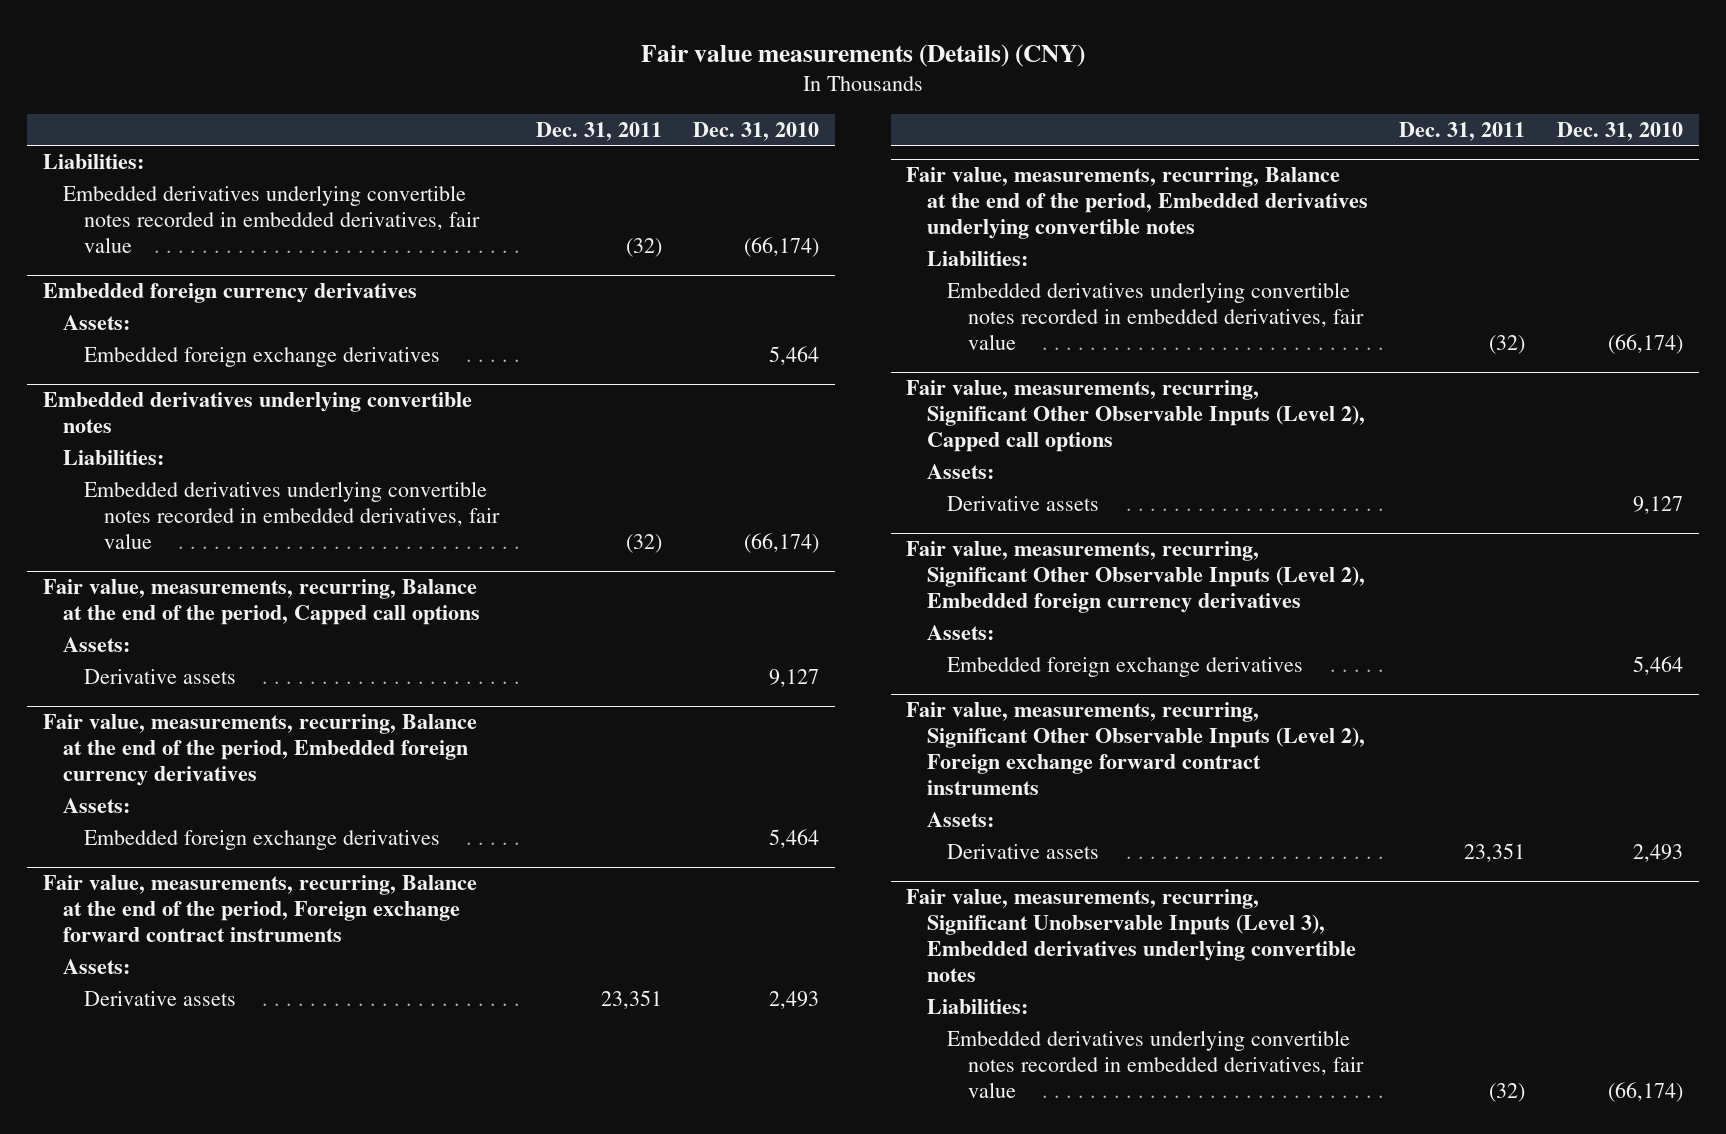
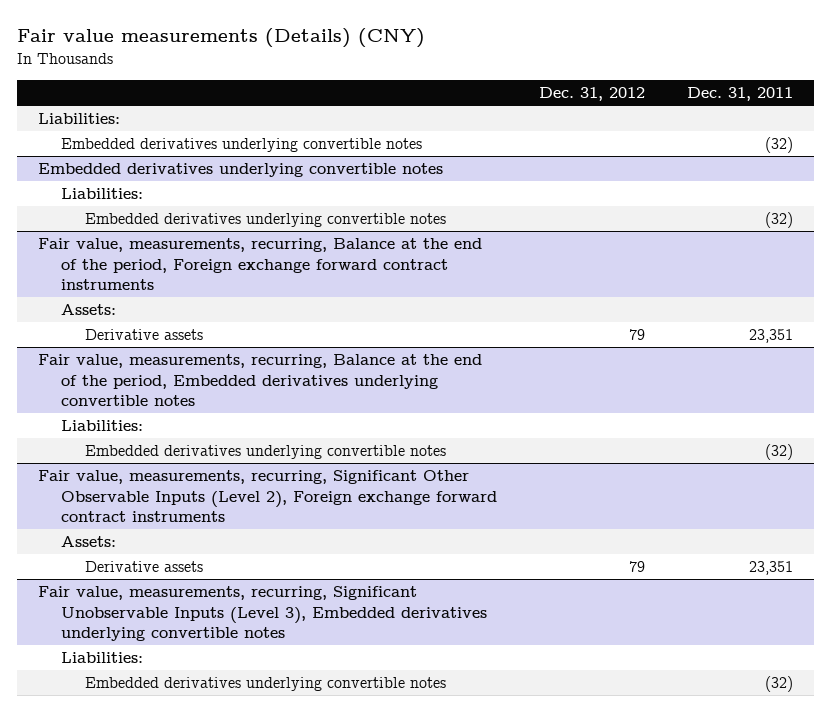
- | Dec. 31, 2011 | Dec. 31, 2010
+ | Dec. 31, 2012 | Dec. 31, 2011
- Embedded derivatives underlying convertible notes recorded in embedded derivatives, fair value | (32) | (66,174)
- Embedded foreign currency derivatives
- Assets:
- Embedded foreign exchange derivatives | | 5,464
+ Embedded derivatives underlying convertible notes | | (32)
@ Embedded derivatives underlying convertible notes
- Embedded derivatives underlying convertible notes recorded in embedded derivatives, fair value | (32) | (66,174)
- Fair value, measurements, recurring, Balance at the end of the period, Capped call options
- Assets:
- Derivative assets | | 9,127
- Fair value, measurements, recurring, Balance at the end of the period, Embedded foreign currency derivatives
- Assets:
- Embedded foreign exchange derivatives | | 5,464
@ Embedded derivatives underlying convertible notes
+ Embedded derivatives underlying convertible notes | | (32)
@ Fair value, measurements, recurring, Balance at the end of the period, Embedded derivatives underlying convertible notes
- Embedded derivatives underlying convertible notes recorded in embedded derivatives, fair value | (32) | (66,174)
- Fair value, measurements, recurring, Significant Other Observable Inputs (Level 2), Capped call options
- Assets:
- Derivative assets | | 9,127
- Fair value, measurements, recurring, Significant Other Observable Inputs (Level 2), Embedded foreign currency derivatives
- Assets:
- Embedded foreign exchange derivatives | | 5,464
@ Fair value, measurements, recurring, Balance at the end of the period, Embedded derivatives underlying convertible notes
+ Embedded derivatives underlying convertible notes | | (32)
@ Fair value, measurements, recurring, Significant Unobservable Inputs (Level 3), Embedded derivatives underlying convertible notes
- Embedded derivatives underlying convertible notes recorded in embedded derivatives, fair value | (32) | (66,174)
+ Embedded derivatives underlying convertible notes | | (32)

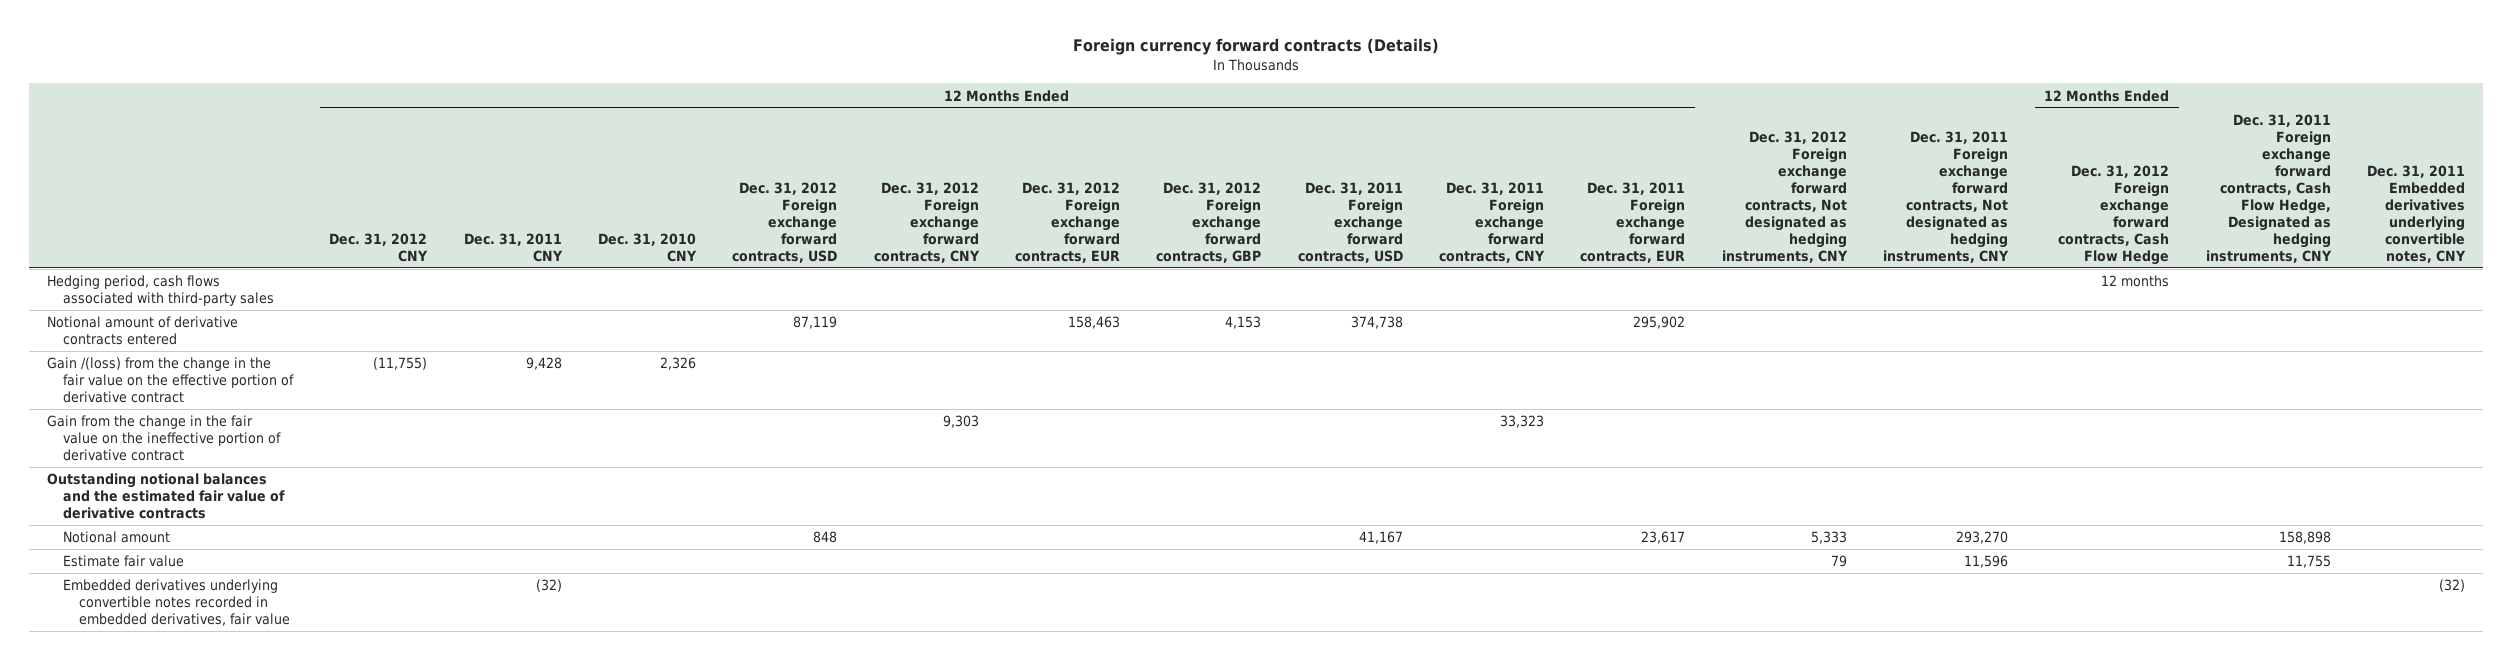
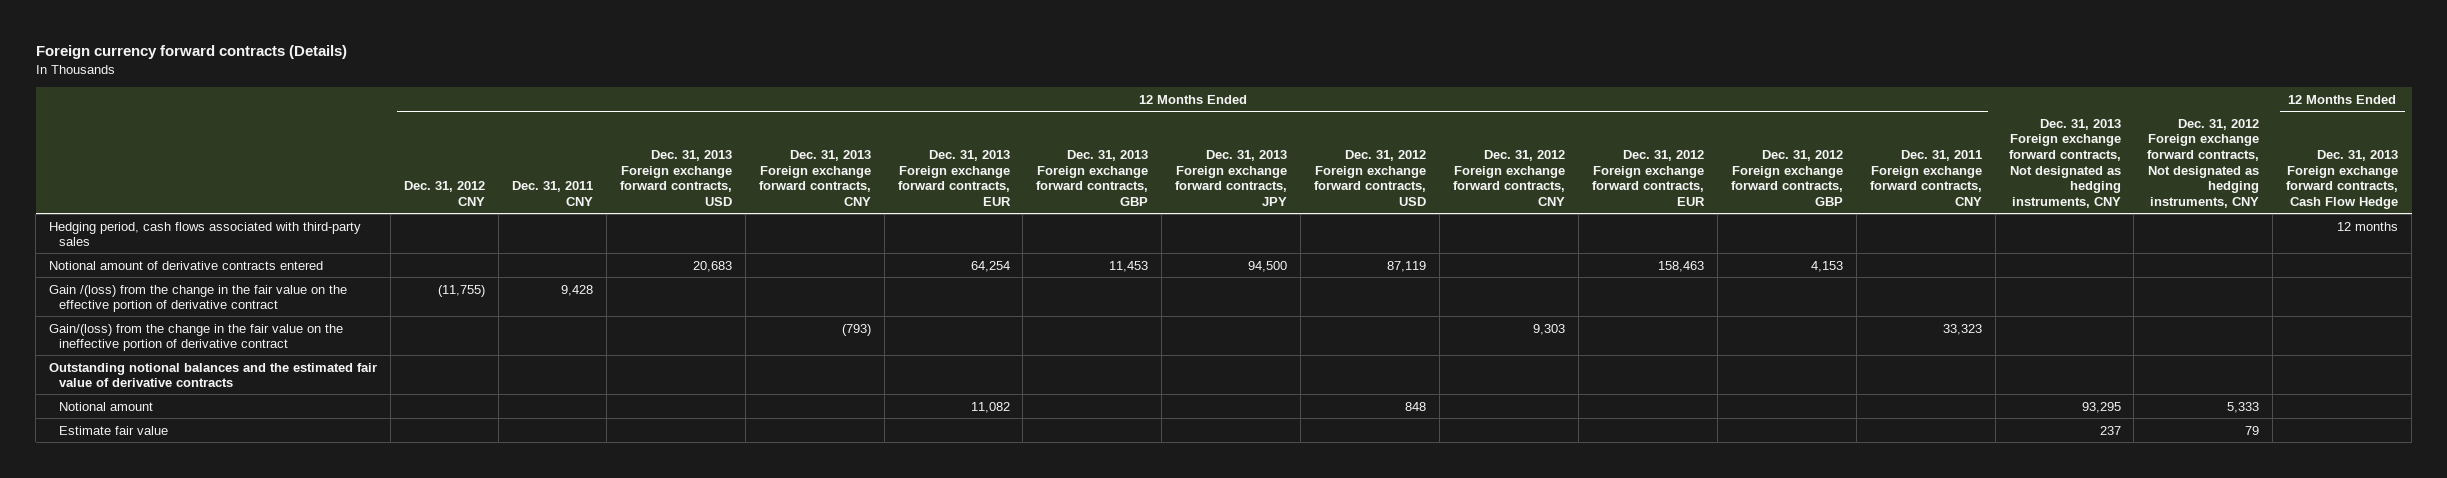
- | 12 Months Ended Dec. 31, 2012 CNY | 12 Months Ended Dec. 31, 2011 CNY | 12 Months Ended Dec. 31, 2010 CNY | 12 Months Ended Dec. 31, 2012 Foreign exchange forward contracts, USD | 12 Months Ended Dec. 31, 2012 Foreign exchange forward contracts, CNY | 12 Months Ended Dec. 31, 2012 Foreign exchange forward contracts, EUR | 12 Months Ended Dec. 31, 2012 Foreign exchange forward contracts, GBP | 12 Months Ended Dec. 31, 2011 Foreign exchange forward contracts, USD | 12 Months Ended Dec. 31, 2011 Foreign exchange forward contracts, CNY | 12 Months Ended Dec. 31, 2011 Foreign exchange forward contracts, EUR | Dec. 31, 2012 Foreign exchange forward contracts, Not designated as hedging instruments, CNY | Dec. 31, 2011 Foreign exchange forward contracts, Not designated as hedging instruments, CNY | 12 Months Ended Dec. 31, 2012 Foreign exchange forward contracts, Cash Flow Hedge | Dec. 31, 2011 Foreign exchange forward contracts, Cash Flow Hedge, Designated as hedging instruments, CNY | Dec. 31, 2011 Embedded derivatives underlying convertible notes, CNY
+ | 12 Months Ended Dec. 31, 2012 CNY | 12 Months Ended Dec. 31, 2011 CNY | 12 Months Ended Dec. 31, 2013 Foreign exchange forward contracts, USD | 12 Months Ended Dec. 31, 2013 Foreign exchange forward contracts, CNY | 12 Months Ended Dec. 31, 2013 Foreign exchange forward contracts, EUR | 12 Months Ended Dec. 31, 2013 Foreign exchange forward contracts, GBP | 12 Months Ended Dec. 31, 2013 Foreign exchange forward contracts, JPY | 12 Months Ended Dec. 31, 2012 Foreign exchange forward contracts, USD | 12 Months Ended Dec. 31, 2012 Foreign exchange forward contracts, CNY | 12 Months Ended Dec. 31, 2012 Foreign exchange forward contracts, EUR | 12 Months Ended Dec. 31, 2012 Foreign exchange forward contracts, GBP | 12 Months Ended Dec. 31, 2011 Foreign exchange forward contracts, CNY | Dec. 31, 2013 Foreign exchange forward contracts, Not designated as hedging instruments, CNY | Dec. 31, 2012 Foreign exchange forward contracts, Not designated as hedging instruments, CNY | 12 Months Ended Dec. 31, 2013 Foreign exchange forward contracts, Cash Flow Hedge
- Gain from the change in the fair value on the ineffective portion of derivative contract | | | | | 9,303 | | | | 33,323 | | | | | |
+ Gain/(loss) from the change in the fair value on the ineffective portion of derivative contract | | | | (793) | | | | | 9,303 | | | 33,323 | | |
- Embedded derivatives underlying convertible notes recorded in embedded derivatives, fair value | | (32) | | | | | | | | | | | | | (32)

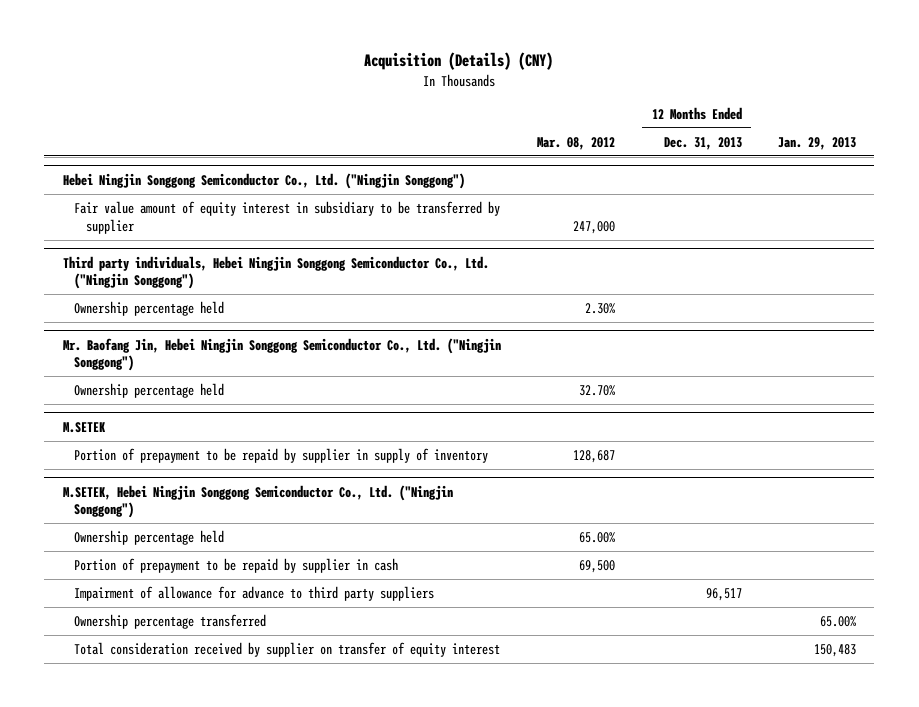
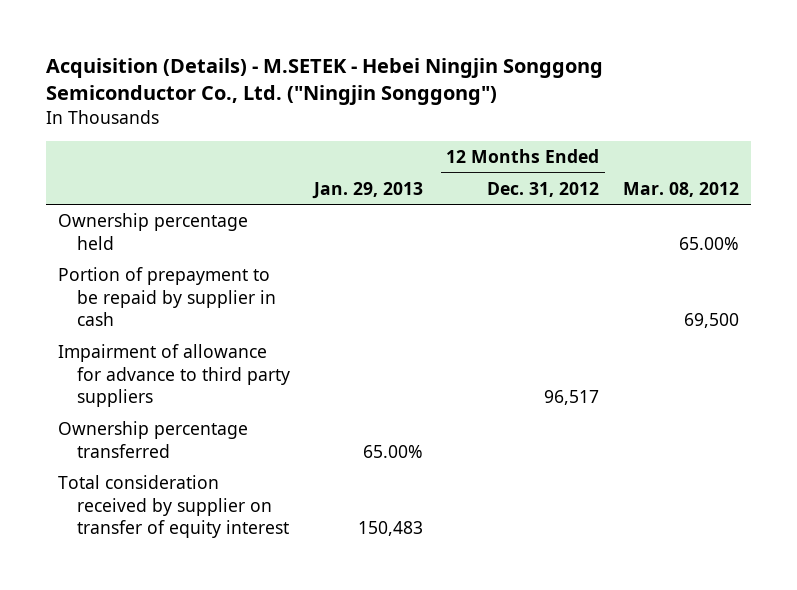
- Acquisition (Details) (CNY)
+ Acquisition (Details) - M.SETEK - Hebei Ningjin Songgong Semiconductor Co., Ltd. ("Ningjin Songgong")
- | Mar. 08, 2012 | 12 Months Ended Dec. 31, 2013 | Jan. 29, 2013
+ | Jan. 29, 2013 | 12 Months Ended Dec. 31, 2012 | Mar. 08, 2012
- Hebei Ningjin Songgong Semiconductor Co., Ltd. ("Ningjin Songgong")
- Fair value amount of equity interest in subsidiary to be transferred by supplier | 247,000 | |
- Third party individuals, Hebei Ningjin Songgong Semiconductor Co., Ltd. ("Ningjin Songgong")
- Ownership percentage held | 2.30% | |
- Mr. Baofang Jin, Hebei Ningjin Songgong Semiconductor Co., Ltd. ("Ningjin Songgong")
- Ownership percentage held | 32.70% | |
- M.SETEK
- Portion of prepayment to be repaid by supplier in supply of inventory | 128,687 | |
- M.SETEK, Hebei Ningjin Songgong Semiconductor Co., Ltd. ("Ningjin Songgong")

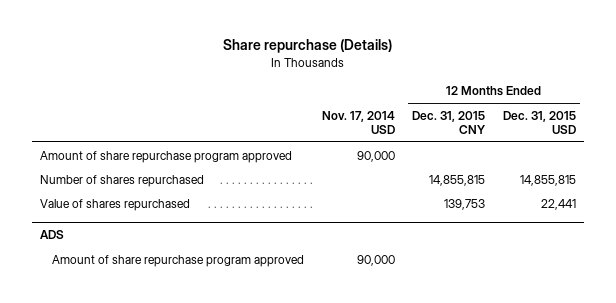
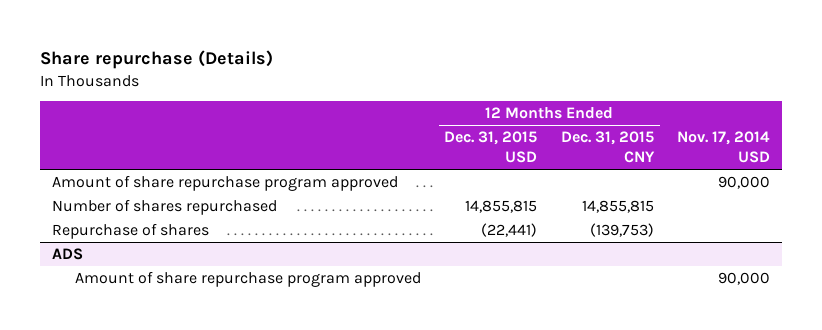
- | Nov. 17, 2014 USD | 12 Months Ended Dec. 31, 2015 CNY | 12 Months Ended Dec. 31, 2015 USD
+ | 12 Months Ended Dec. 31, 2015 USD | 12 Months Ended Dec. 31, 2015 CNY | Nov. 17, 2014 USD
- Value of shares repurchased | | 139,753 | 22,441
+ Repurchase of shares | (22,441) | (139,753) |

